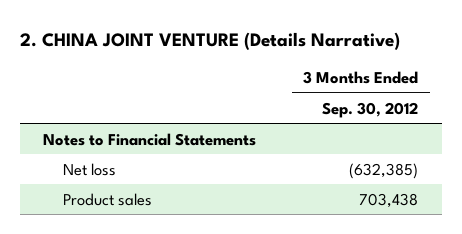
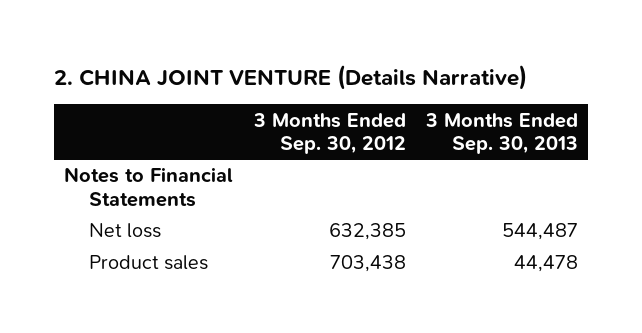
- | 3 Months Ended Sep. 30, 2012
+ | 3 Months Ended Sep. 30, 2012 | 3 Months Ended Sep. 30, 2013
- Net loss | (632,385)
+ Net loss | 632,385 | 544,487

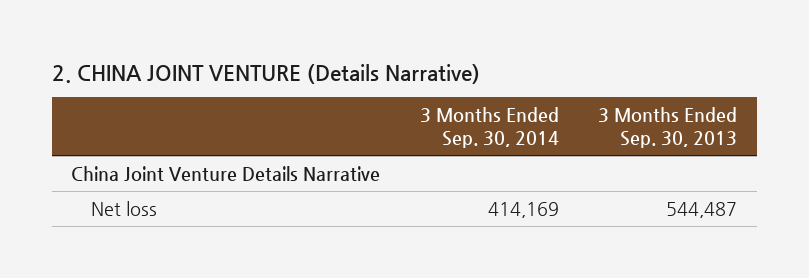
- | 3 Months Ended Sep. 30, 2012 | 3 Months Ended Sep. 30, 2013
+ | 3 Months Ended Sep. 30, 2014 | 3 Months Ended Sep. 30, 2013
- Notes to Financial Statements
+ China Joint Venture Details Narrative
- Product sales | 703,438 | 44,478

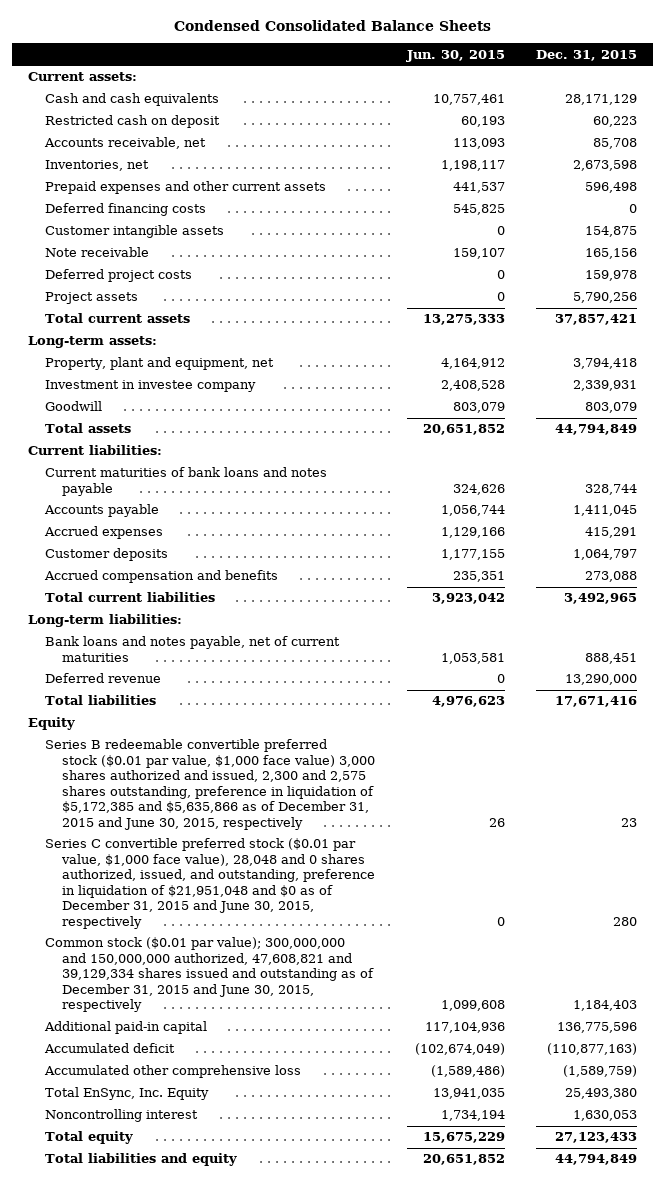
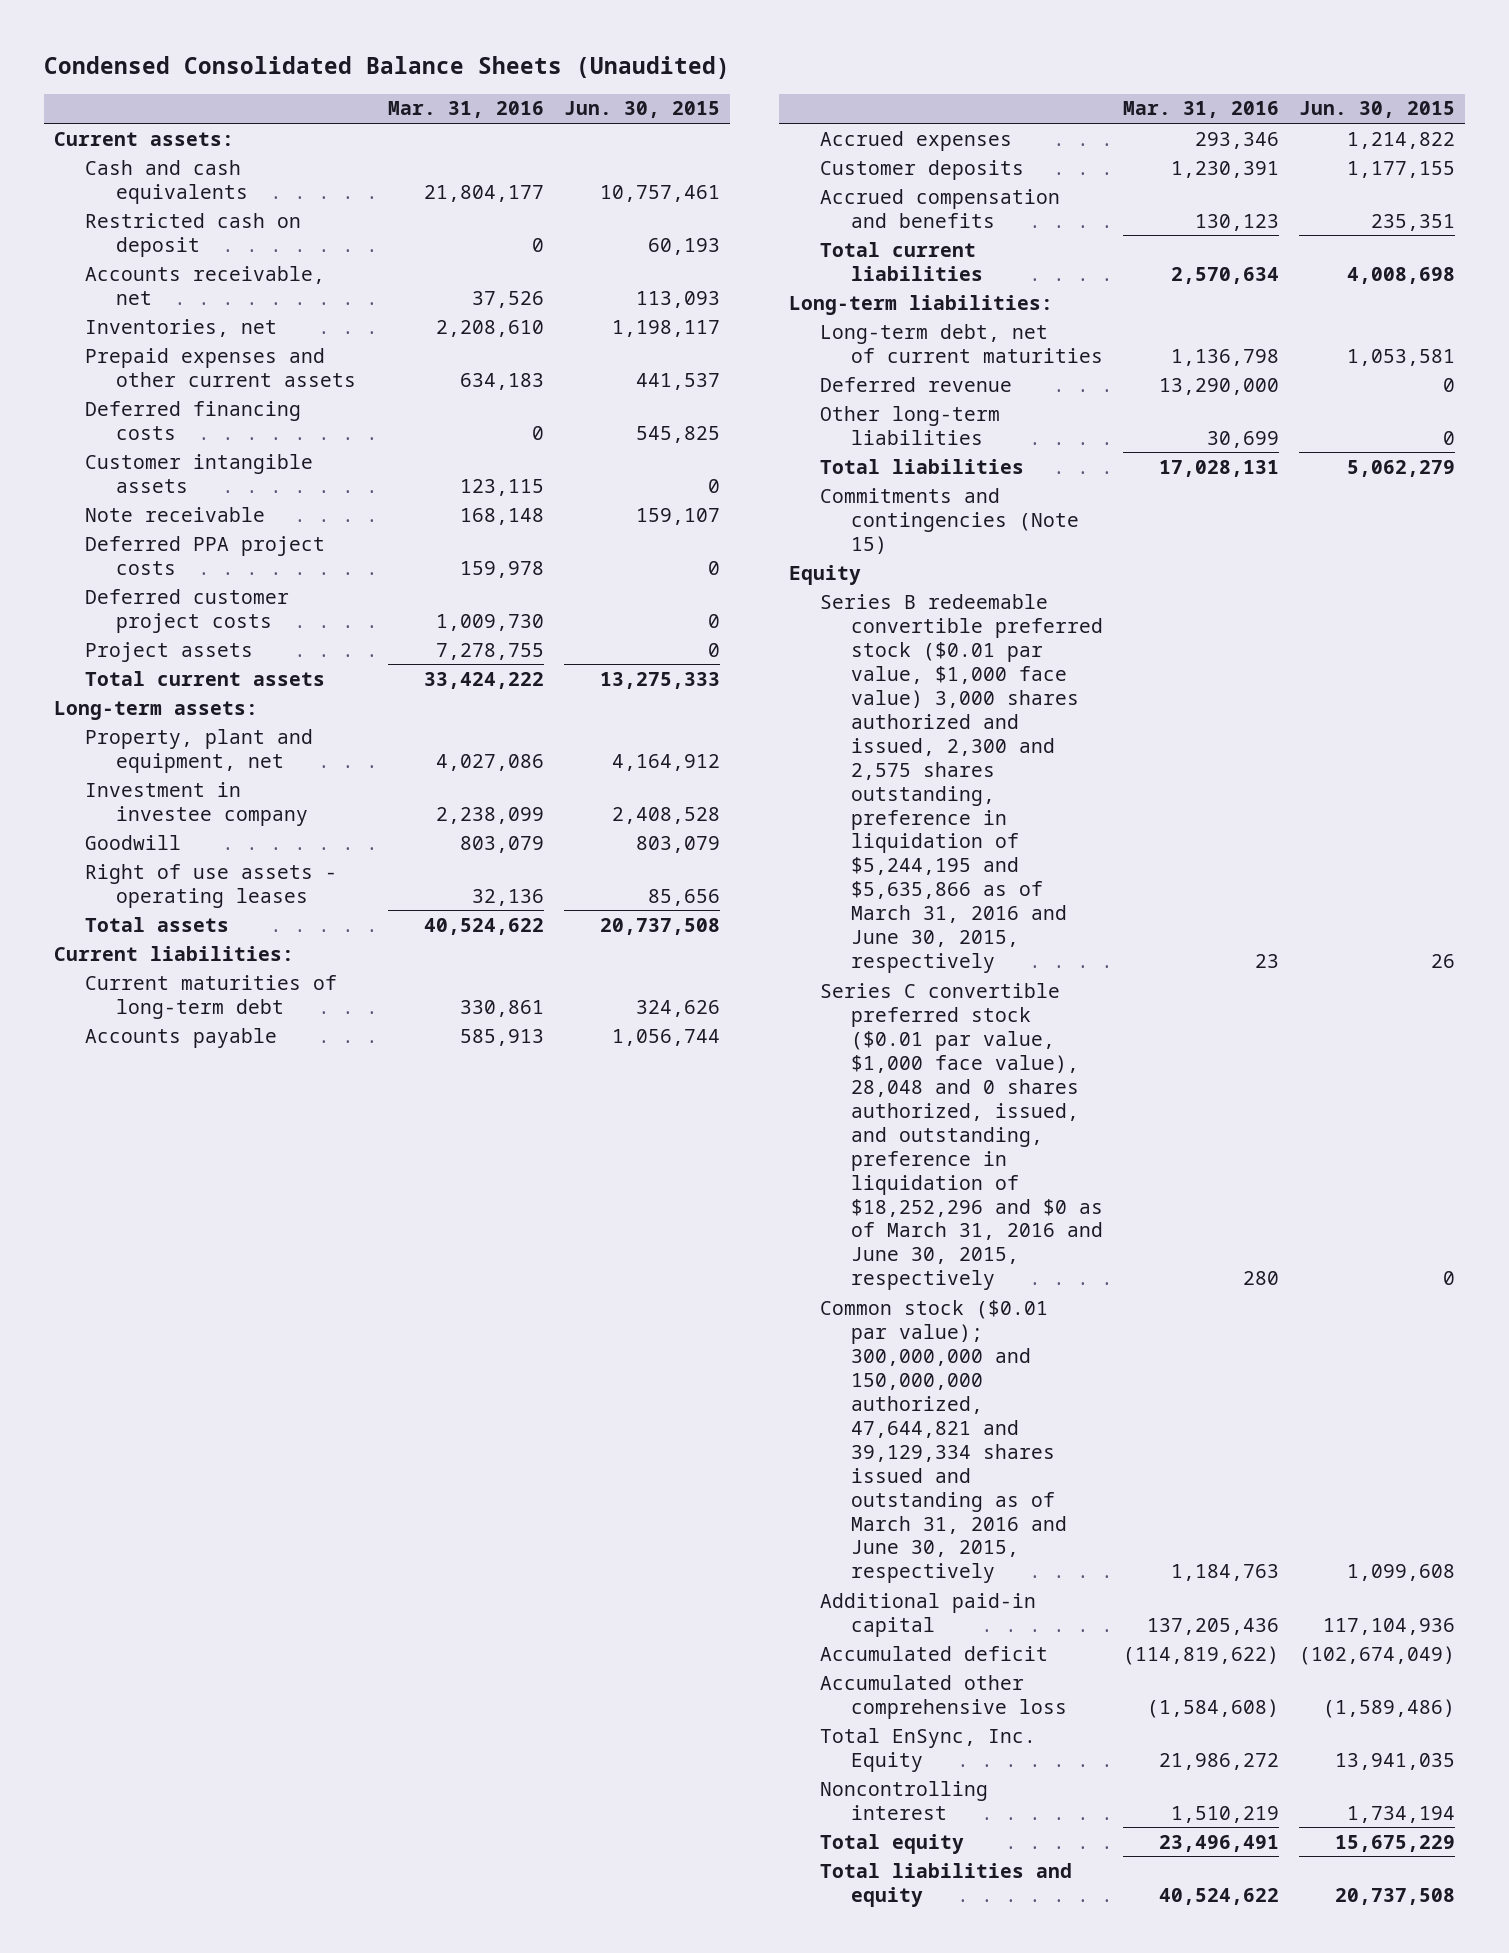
- Condensed Consolidated Balance Sheets
+ Condensed Consolidated Balance Sheets (Unaudited)
- | Jun. 30, 2015 | Dec. 31, 2015
+ | Mar. 31, 2016 | Jun. 30, 2015
- Deferred project costs | 0 | 159,978
+ Deferred PPA project costs | 159,978 | 0
+ Deferred customer project costs | 1,009,730 | 0
- Total assets | 20,651,852 | 44,794,849
+ Right of use assets - operating leases | 32,136 | 85,656
+ Total assets | 40,524,622 | 20,737,508
- Current maturities of bank loans and notes payable | 324,626 | 328,744
+ Current maturities of long-term debt | 330,861 | 324,626
- Accrued expenses | 1,129,166 | 415,291
+ Accrued expenses | 293,346 | 1,214,822
- Total current liabilities | 3,923,042 | 3,492,965
+ Total current liabilities | 2,570,634 | 4,008,698
- Bank loans and notes payable, net of current maturities | 1,053,581 | 888,451
+ Long-term debt, net of current maturities | 1,136,798 | 1,053,581
- Total liabilities | 4,976,623 | 17,671,416
+ Other long-term liabilities | 30,699 | 0
+ Total liabilities | 17,028,131 | 5,062,279
+ Commitments and contingencies (Note 15)
- Series B redeemable convertible preferred stock ($0.01 par value, $1,000 face value) 3,000 shares authorized and issued, 2,300 and 2,575 shares outstanding, preference in liquidation of $5,172,385 and $5,635,866 as of December 31, 2015 and June 30, 2015, respectively | 26 | 23
- Series C convertible preferred stock ($0.01 par value, $1,000 face value), 28,048 and 0 shares authorized, issued, and outstanding, preference in liquidation of $21,951,048 and $0 as of December 31, 2015 and June 30, 2015, respectively | 0 | 280
- Common stock ($0.01 par value); 300,000,000 and 150,000,000 authorized, 47,608,821 and 39,129,334 shares issued and outstanding as of December 31, 2015 and June 30, 2015, respectively | 1,099,608 | 1,184,403
+ Series B redeemable convertible preferred stock ($0.01 par value, $1,000 face value) 3,000 shares authorized and issued, 2,300 and 2,575 shares outstanding, preference in liquidation of $5,244,195 and $5,635,866 as of March 31, 2016 and June 30, 2015, respectively | 23 | 26
+ Series C convertible preferred stock ($0.01 par value, $1,000 face value), 28,048 and 0 shares authorized, issued, and outstanding, preference in liquidation of $18,252,296 and $0 as of March 31, 2016 and June 30, 2015, respectively | 280 | 0
+ Common stock ($0.01 par value); 300,000,000 and 150,000,000 authorized, 47,644,821 and 39,129,334 shares issued and outstanding as of March 31, 2016 and June 30, 2015, respectively | 1,184,763 | 1,099,608
- Total liabilities and equity | 20,651,852 | 44,794,849
+ Total liabilities and equity | 40,524,622 | 20,737,508

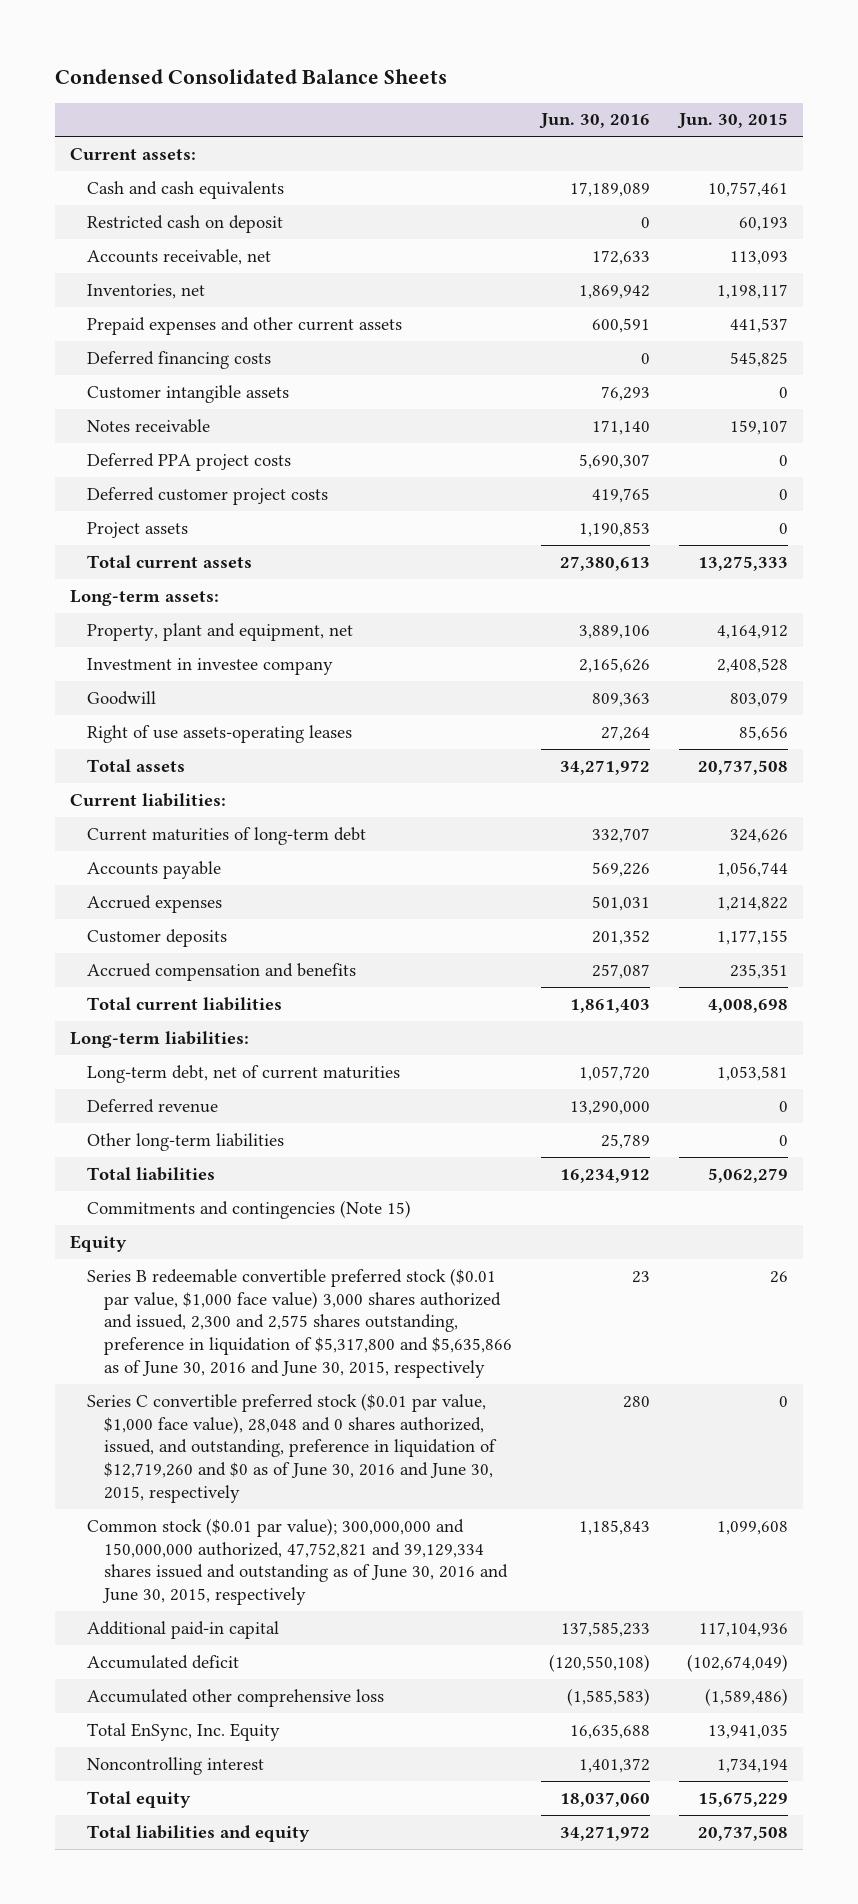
- Condensed Consolidated Balance Sheets (Unaudited)
+ Condensed Consolidated Balance Sheets
- | Mar. 31, 2016 | Jun. 30, 2015
+ | Jun. 30, 2016 | Jun. 30, 2015
- Note receivable | 168,148 | 159,107
+ Notes receivable | 171,140 | 159,107
- Right of use assets - operating leases | 32,136 | 85,656
+ Right of use assets-operating leases | 27,264 | 85,656
- Series B redeemable convertible preferred stock ($0.01 par value, $1,000 face value) 3,000 shares authorized and issued, 2,300 and 2,575 shares outstanding, preference in liquidation of $5,244,195 and $5,635,866 as of March 31, 2016 and June 30, 2015, respectively | 23 | 26
- Series C convertible preferred stock ($0.01 par value, $1,000 face value), 28,048 and 0 shares authorized, issued, and outstanding, preference in liquidation of $18,252,296 and $0 as of March 31, 2016 and June 30, 2015, respectively | 280 | 0
- Common stock ($0.01 par value); 300,000,000 and 150,000,000 authorized, 47,644,821 and 39,129,334 shares issued and outstanding as of March 31, 2016 and June 30, 2015, respectively | 1,184,763 | 1,099,608
+ Series B redeemable convertible preferred stock ($0.01 par value, $1,000 face value) 3,000 shares authorized and issued, 2,300 and 2,575 shares outstanding, preference in liquidation of $5,317,800 and $5,635,866 as of June 30, 2016 and June 30, 2015, respectively | 23 | 26
+ Series C convertible preferred stock ($0.01 par value, $1,000 face value), 28,048 and 0 shares authorized, issued, and outstanding, preference in liquidation of $12,719,260 and $0 as of June 30, 2016 and June 30, 2015, respectively | 280 | 0
+ Common stock ($0.01 par value); 300,000,000 and 150,000,000 authorized, 47,752,821 and 39,129,334 shares issued and outstanding as of June 30, 2016 and June 30, 2015, respectively | 1,185,843 | 1,099,608

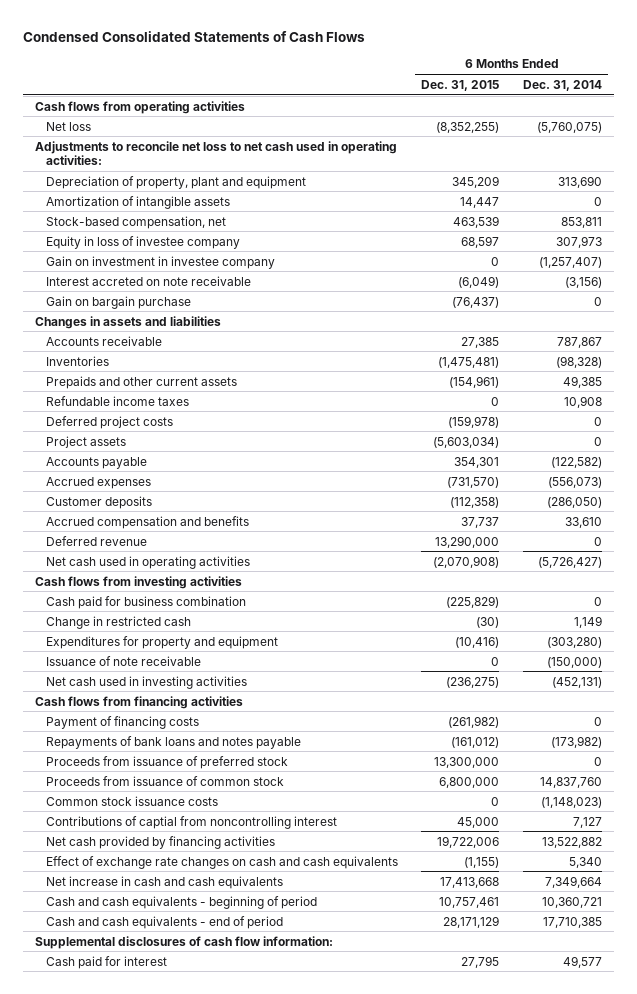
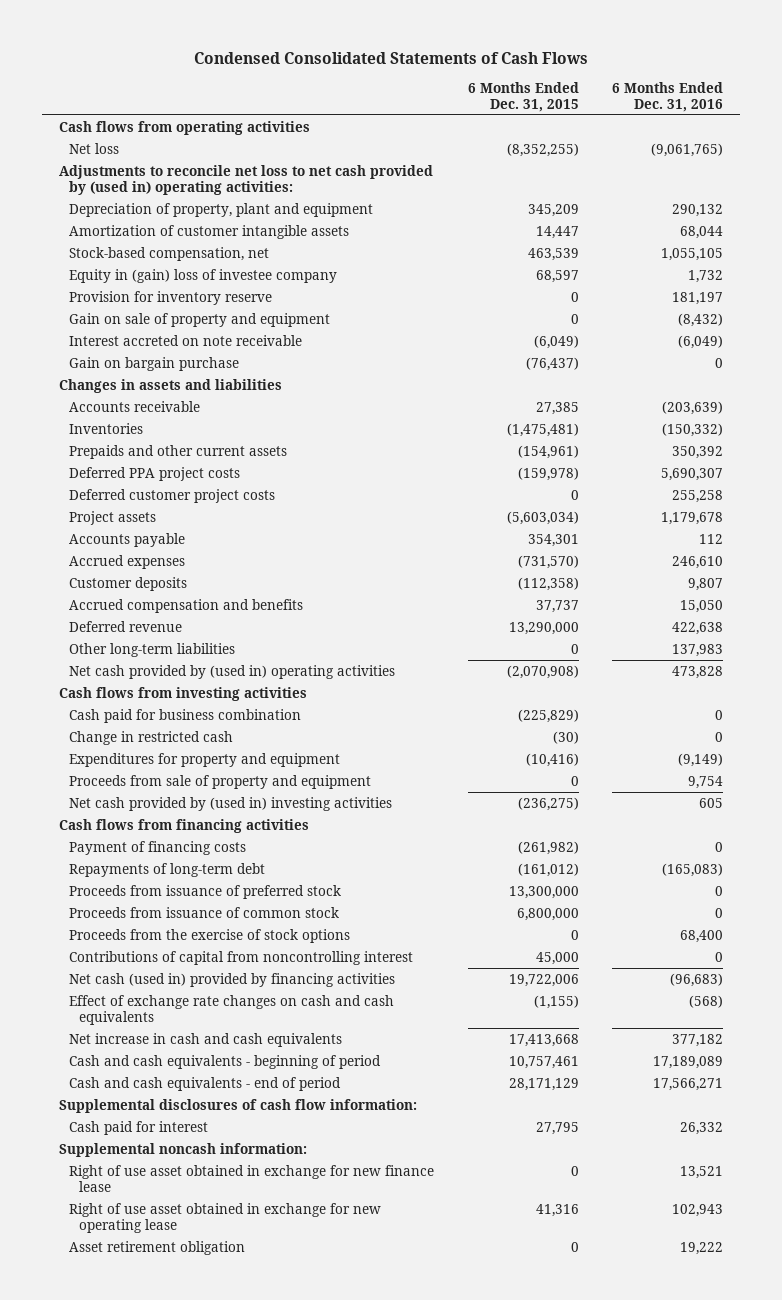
- | 6 Months Ended Dec. 31, 2015 | 6 Months Ended Dec. 31, 2014
+ | 6 Months Ended Dec. 31, 2015 | 6 Months Ended Dec. 31, 2016
- Adjustments to reconcile net loss to net cash used in operating activities:
+ Adjustments to reconcile net loss to net cash provided by (used in) operating activities:
- Amortization of intangible assets | 14,447 | 0
+ Amortization of customer intangible assets | 14,447 | 68,044
- Equity in loss of investee company | 68,597 | 307,973
- Gain on investment in investee company | 0 | (1,257,407)
+ Equity in (gain) loss of investee company | 68,597 | 1,732
+ Provision for inventory reserve | 0 | 181,197
+ Gain on sale of property and equipment | 0 | (8,432)
- Refundable income taxes | 0 | 10,908
- Deferred project costs | (159,978) | 0
+ Deferred PPA project costs | (159,978) | 5,690,307
+ Deferred customer project costs | 0 | 255,258
- Net cash used in operating activities | (2,070,908) | (5,726,427)
+ Other long-term liabilities | 0 | 137,983
+ Net cash provided by (used in) operating activities | (2,070,908) | 473,828
- Issuance of note receivable | 0 | (150,000)
- Net cash used in investing activities | (236,275) | (452,131)
+ Proceeds from sale of property and equipment | 0 | 9,754
+ Net cash provided by (used in) investing activities | (236,275) | 605
- Repayments of bank loans and notes payable | (161,012) | (173,982)
+ Repayments of long-term debt | (161,012) | (165,083)
- Common stock issuance costs | 0 | (1,148,023)
- Contributions of captial from noncontrolling interest | 45,000 | 7,127
- Net cash provided by financing activities | 19,722,006 | 13,522,882
+ Proceeds from the exercise of stock options | 0 | 68,400
+ Contributions of capital from noncontrolling interest | 45,000 | 0
+ Net cash (used in) provided by financing activities | 19,722,006 | (96,683)
+ Supplemental noncash information:
+ Right of use asset obtained in exchange for new finance lease | 0 | 13,521
+ Right of use asset obtained in exchange for new operating lease | 41,316 | 102,943
+ Asset retirement obligation | 0 | 19,222

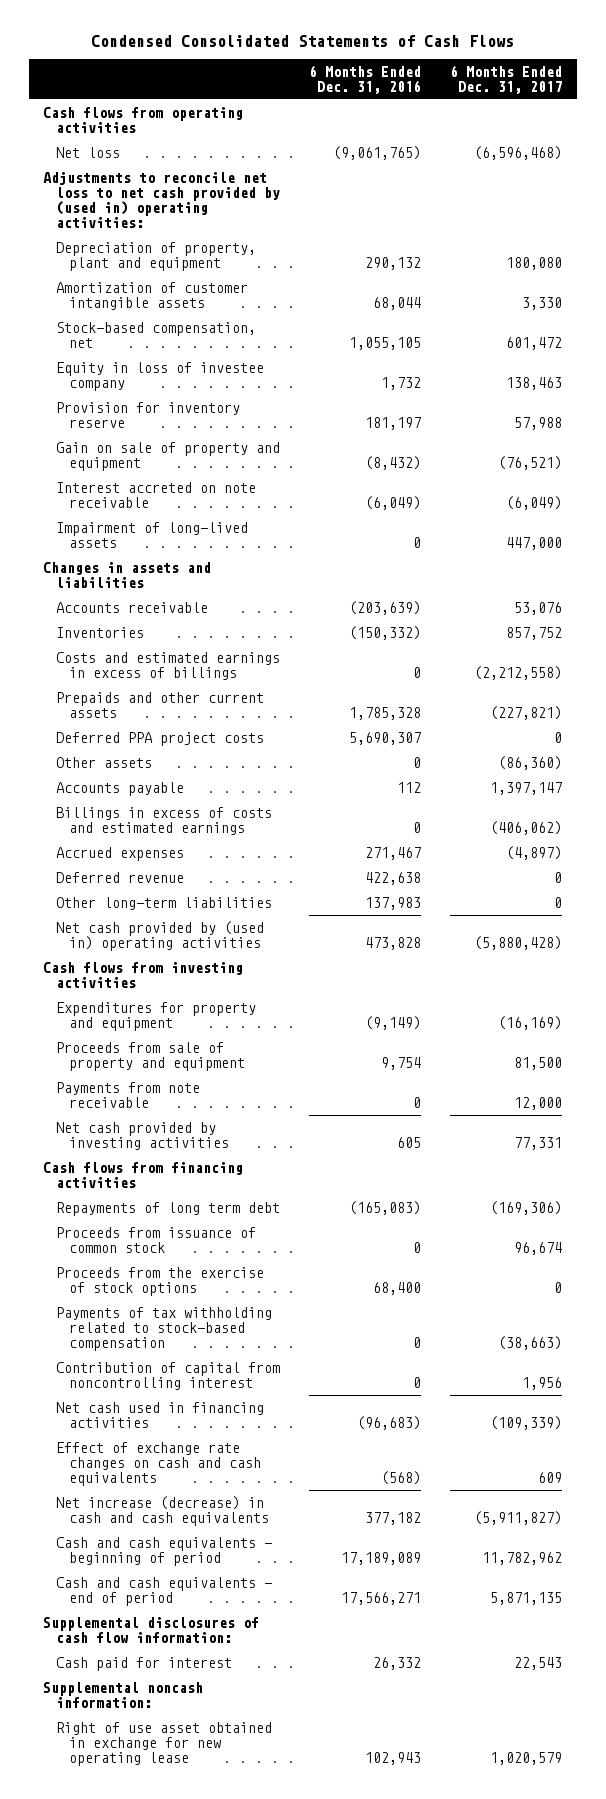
- | 6 Months Ended Dec. 31, 2015 | 6 Months Ended Dec. 31, 2016
+ | 6 Months Ended Dec. 31, 2016 | 6 Months Ended Dec. 31, 2017
- Equity in (gain) loss of investee company | 68,597 | 1,732
+ Equity in loss of investee company | 1,732 | 138,463
- Gain on bargain purchase | (76,437) | 0
+ Impairment of long-lived assets | 0 | 447,000
- Prepaids and other current assets | (154,961) | 350,392
+ Costs and estimated earnings in excess of billings | 0 | (2,212,558)
+ Prepaids and other current assets | 1,785,328 | (227,821)
- Deferred customer project costs | 0 | 255,258
- Project assets | (5,603,034) | 1,179,678
+ Other assets | 0 | (86,360)
- Accrued expenses | (731,570) | 246,610
- Customer deposits | (112,358) | 9,807
- Accrued compensation and benefits | 37,737 | 15,050
+ Billings in excess of costs and estimated earnings | 0 | (406,062)
+ Accrued expenses | 271,467 | (4,897)
- Cash paid for business combination | (225,829) | 0
- Change in restricted cash | (30) | 0
- Net cash provided by (used in) investing activities | (236,275) | 605
+ Payments from note receivable | 0 | 12,000
+ Net cash provided by investing activities | 605 | 77,331
- Payment of financing costs | (261,982) | 0
- Repayments of long-term debt | (161,012) | (165,083)
- Proceeds from issuance of preferred stock | 13,300,000 | 0
+ Repayments of long term debt | (165,083) | (169,306)
- Contributions of capital from noncontrolling interest | 45,000 | 0
- Net cash (used in) provided by financing activities | 19,722,006 | (96,683)
+ Payments of tax withholding related to stock-based compensation | 0 | (38,663)
+ Contribution of capital from noncontrolling interest | 0 | 1,956
+ Net cash used in financing activities | (96,683) | (109,339)
- Net increase in cash and cash equivalents | 17,413,668 | 377,182
+ Net increase (decrease) in cash and cash equivalents | 377,182 | (5,911,827)
- Right of use asset obtained in exchange for new finance lease | 0 | 13,521
- Asset retirement obligation | 0 | 19,222

